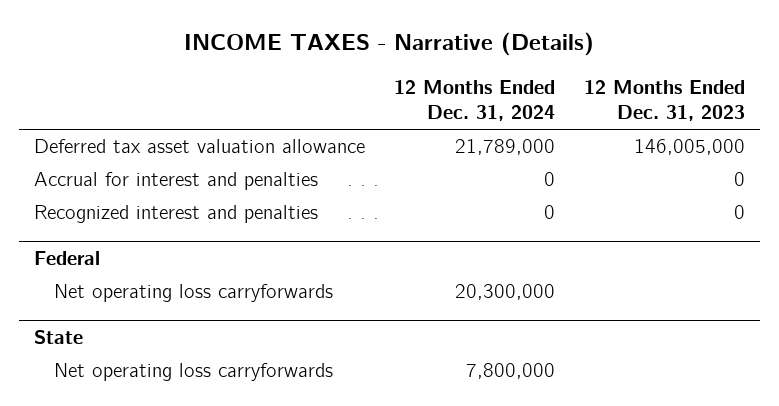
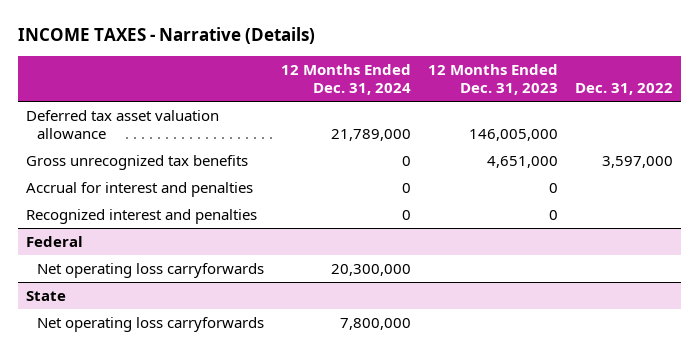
- | 12 Months Ended Dec. 31, 2024 | 12 Months Ended Dec. 31, 2023
+ | 12 Months Ended Dec. 31, 2024 | 12 Months Ended Dec. 31, 2023 | Dec. 31, 2022
+ Gross unrecognized tax benefits | 0 | 4,651,000 | 3,597,000

